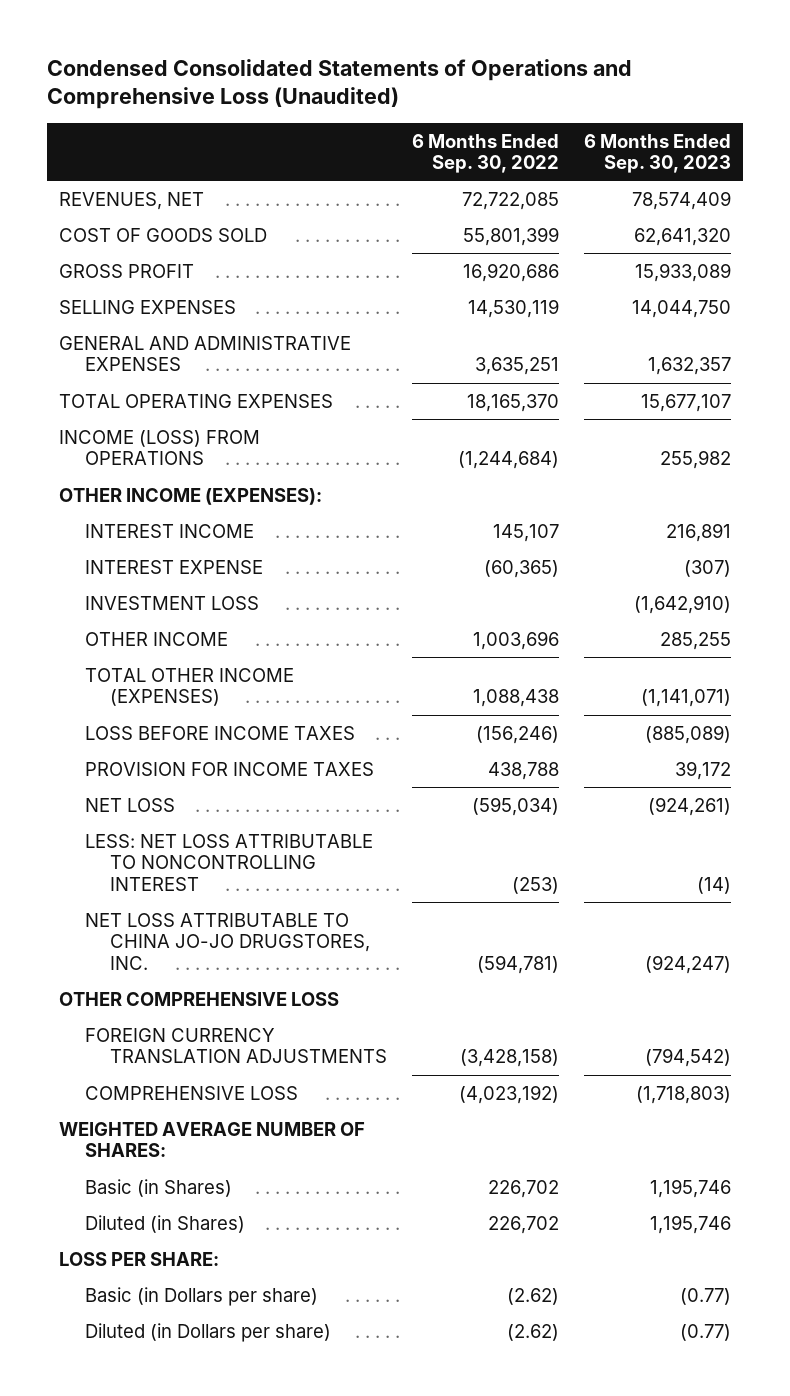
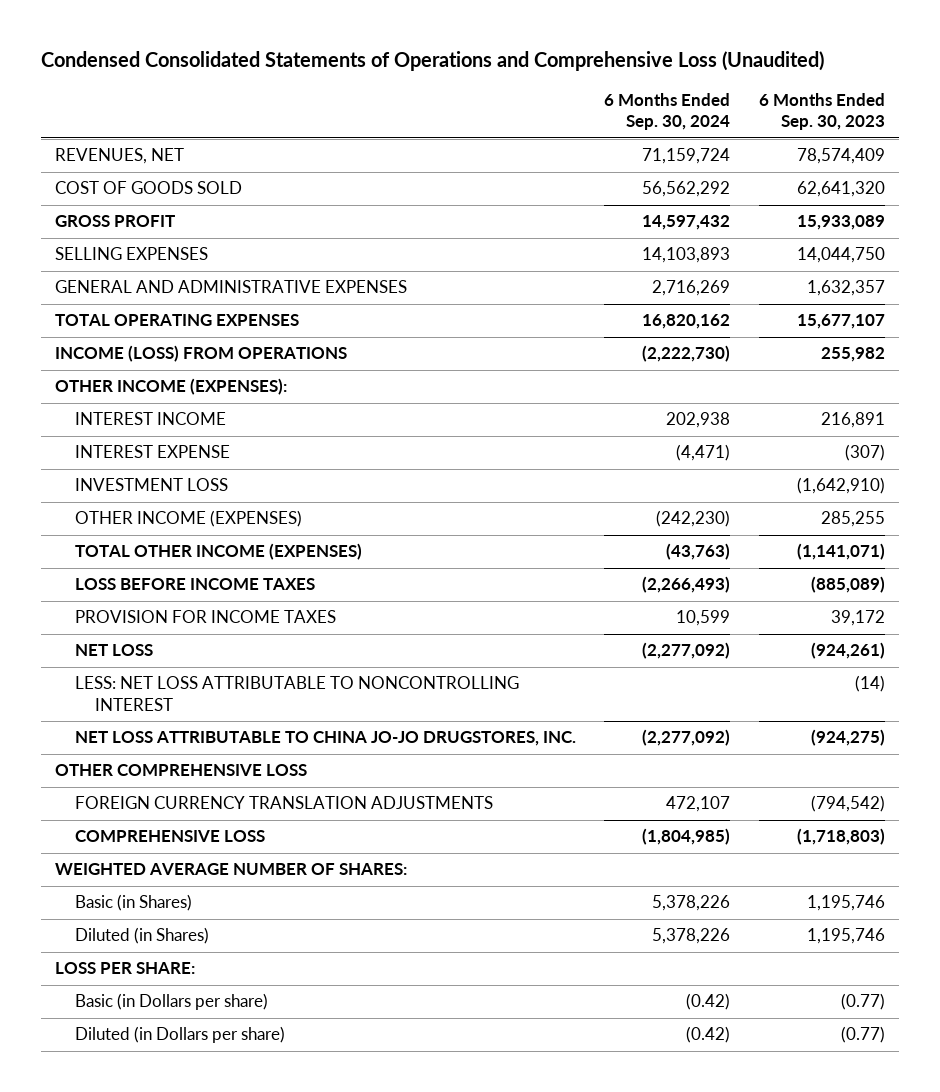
- | 6 Months Ended Sep. 30, 2022 | 6 Months Ended Sep. 30, 2023
+ | 6 Months Ended Sep. 30, 2024 | 6 Months Ended Sep. 30, 2023
- OTHER INCOME | 1,003,696 | 285,255
+ OTHER INCOME (EXPENSES) | (242,230) | 285,255
- NET LOSS ATTRIBUTABLE TO CHINA JO-JO DRUGSTORES, INC. | (594,781) | (924,247)
+ NET LOSS ATTRIBUTABLE TO CHINA JO-JO DRUGSTORES, INC. | (2,277,092) | (924,275)

